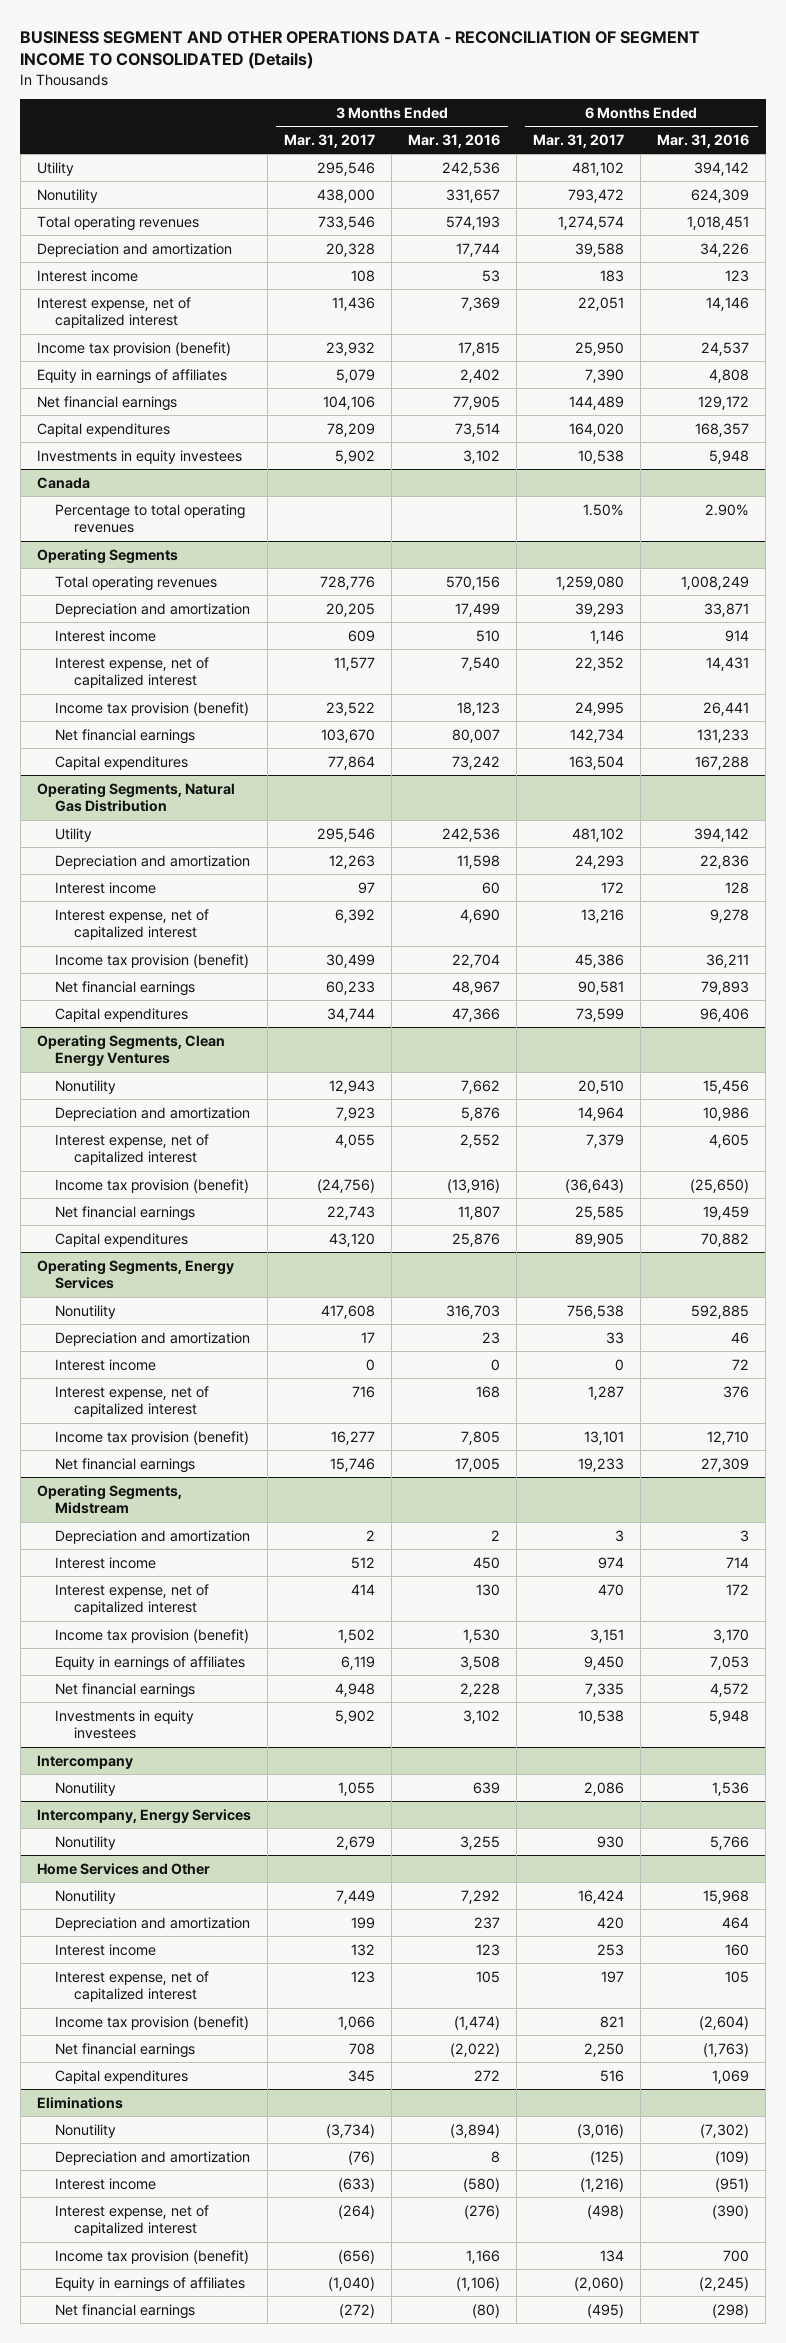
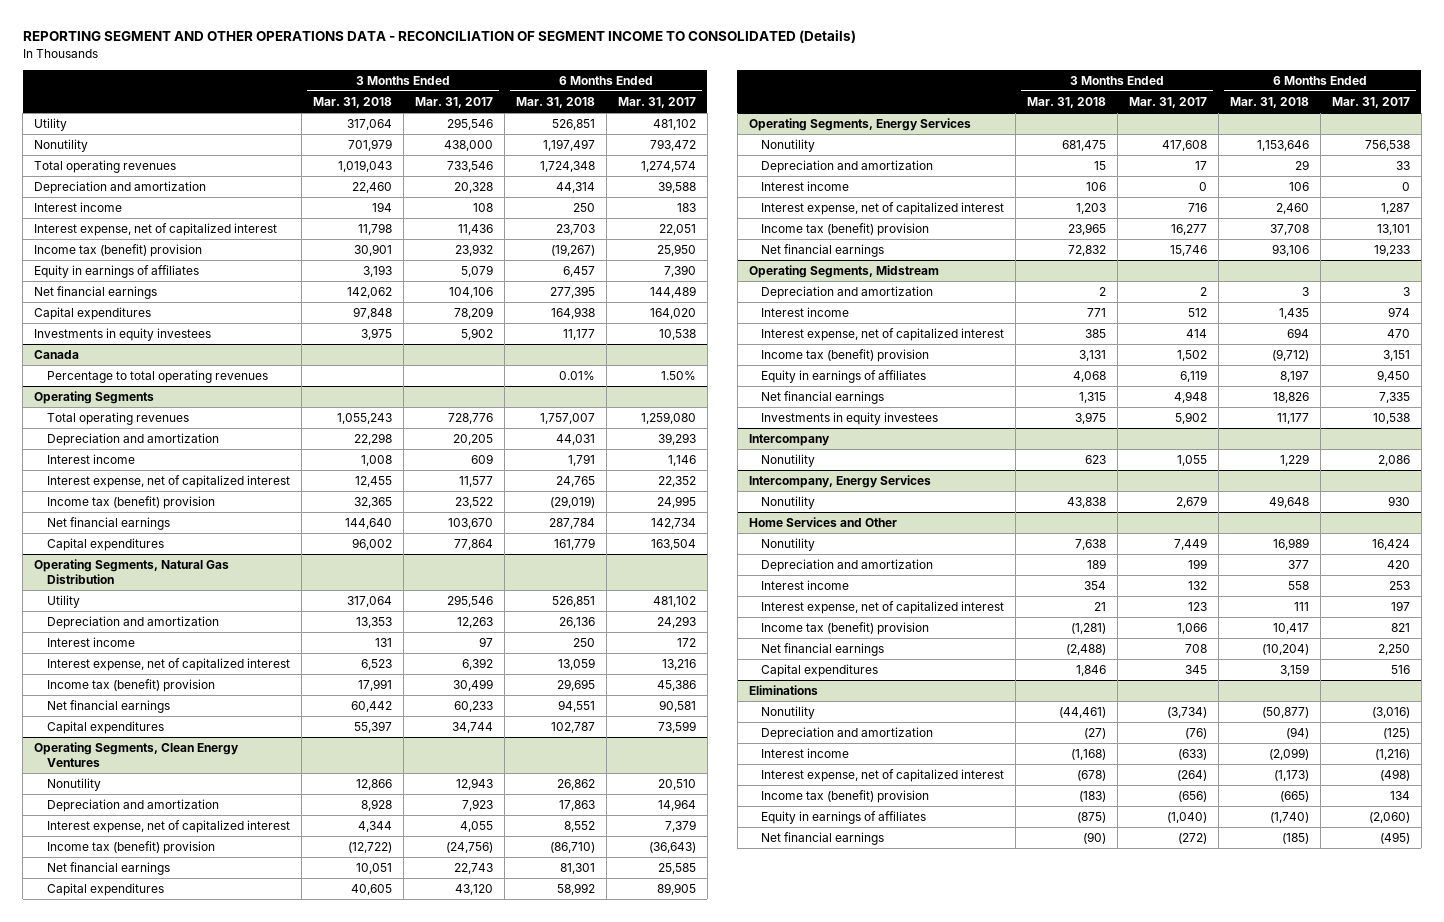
- BUSINESS SEGMENT AND OTHER OPERATIONS DATA - RECONCILIATION OF SEGMENT INCOME TO CONSOLIDATED (Details)
+ REPORTING SEGMENT AND OTHER OPERATIONS DATA - RECONCILIATION OF SEGMENT INCOME TO CONSOLIDATED (Details)
- | 3 Months Ended Mar. 31, 2017 | 3 Months Ended Mar. 31, 2016 | 6 Months Ended Mar. 31, 2017 | 6 Months Ended Mar. 31, 2016
+ | 3 Months Ended Mar. 31, 2018 | 3 Months Ended Mar. 31, 2017 | 6 Months Ended Mar. 31, 2018 | 6 Months Ended Mar. 31, 2017
- Income tax provision (benefit) | 23,932 | 17,815 | 25,950 | 24,537
+ Income tax (benefit) provision | 30,901 | 23,932 | (19,267) | 25,950
@ Operating Segments
- Income tax provision (benefit) | 23,522 | 18,123 | 24,995 | 26,441
+ Income tax (benefit) provision | 32,365 | 23,522 | (29,019) | 24,995
@ Operating Segments, Natural Gas Distribution
- Income tax provision (benefit) | 30,499 | 22,704 | 45,386 | 36,211
+ Income tax (benefit) provision | 17,991 | 30,499 | 29,695 | 45,386
@ Operating Segments, Clean Energy Ventures
- Income tax provision (benefit) | (24,756) | (13,916) | (36,643) | (25,650)
+ Income tax (benefit) provision | (12,722) | (24,756) | (86,710) | (36,643)
@ Operating Segments, Energy Services
- Income tax provision (benefit) | 16,277 | 7,805 | 13,101 | 12,710
+ Income tax (benefit) provision | 23,965 | 16,277 | 37,708 | 13,101
@ Operating Segments, Midstream
- Income tax provision (benefit) | 1,502 | 1,530 | 3,151 | 3,170
+ Income tax (benefit) provision | 3,131 | 1,502 | (9,712) | 3,151
@ Home Services and Other
- Income tax provision (benefit) | 1,066 | (1,474) | 821 | (2,604)
+ Income tax (benefit) provision | (1,281) | 1,066 | 10,417 | 821
@ Eliminations
- Income tax provision (benefit) | (656) | 1,166 | 134 | 700
+ Income tax (benefit) provision | (183) | (656) | (665) | 134

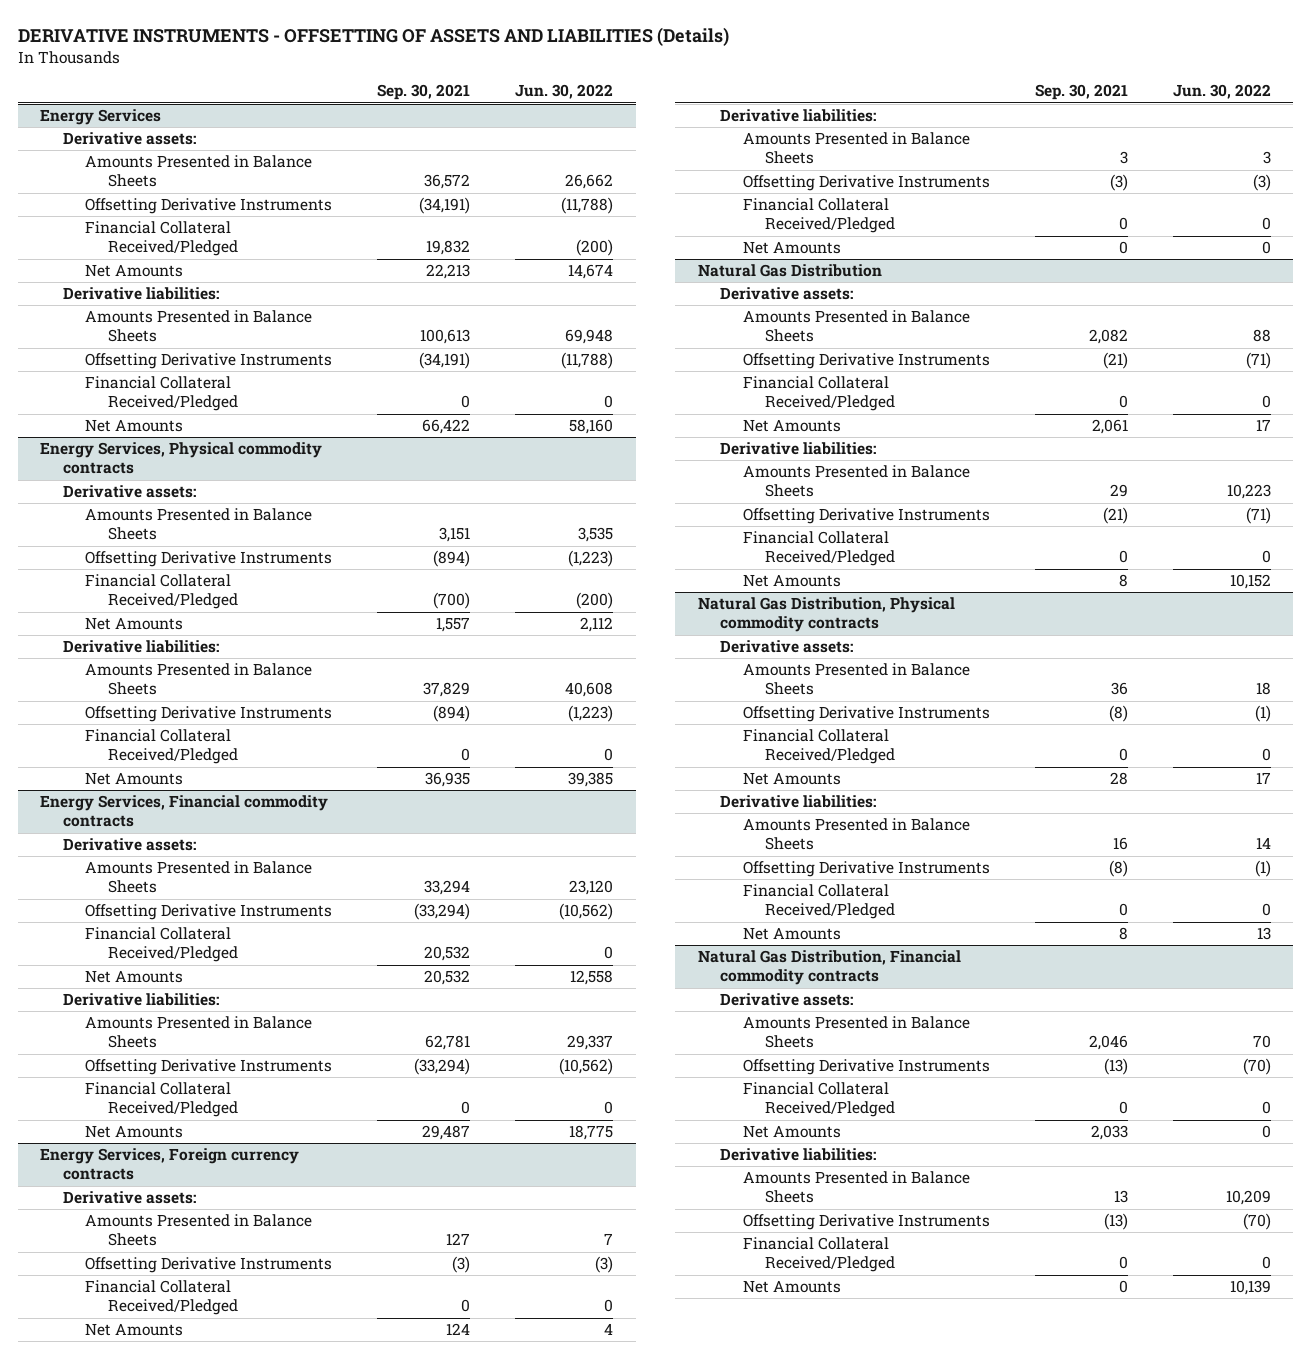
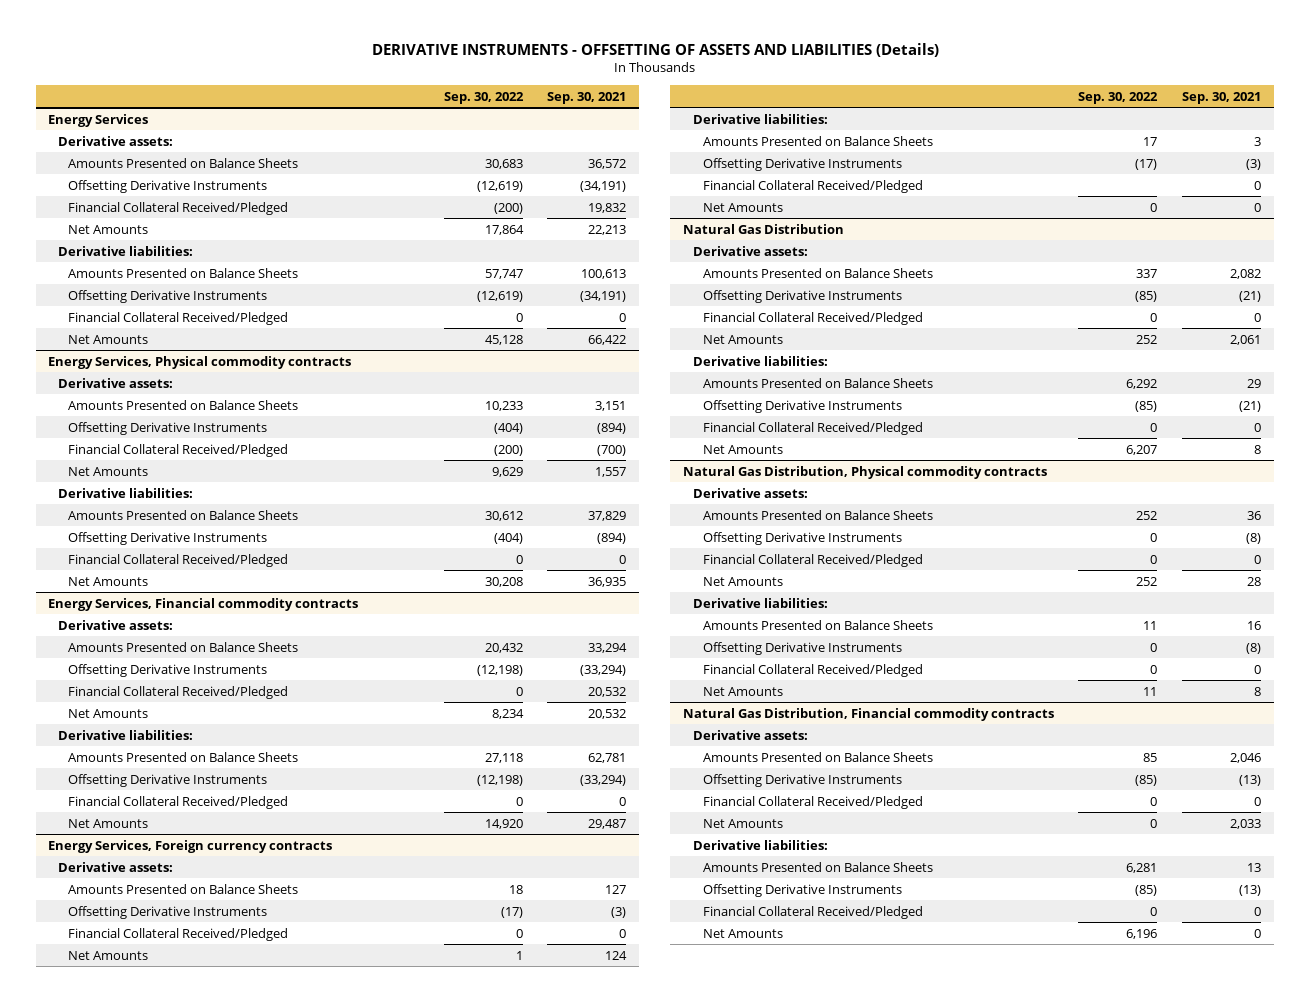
- | Sep. 30, 2021 | Jun. 30, 2022
+ | Sep. 30, 2022 | Sep. 30, 2021
@ Energy Services
- Amounts Presented in Balance Sheets | 36,572 | 26,662
+ Amounts Presented on Balance Sheets | 30,683 | 36,572
- Amounts Presented in Balance Sheets | 100,613 | 69,948
+ Amounts Presented on Balance Sheets | 57,747 | 100,613
@ Energy Services, Physical commodity contracts
- Amounts Presented in Balance Sheets | 3,151 | 3,535
+ Amounts Presented on Balance Sheets | 10,233 | 3,151
- Amounts Presented in Balance Sheets | 37,829 | 40,608
+ Amounts Presented on Balance Sheets | 30,612 | 37,829
@ Energy Services, Financial commodity contracts
- Amounts Presented in Balance Sheets | 33,294 | 23,120
+ Amounts Presented on Balance Sheets | 20,432 | 33,294
- Amounts Presented in Balance Sheets | 62,781 | 29,337
+ Amounts Presented on Balance Sheets | 27,118 | 62,781
@ Energy Services, Foreign currency contracts
- Amounts Presented in Balance Sheets | 127 | 7
+ Amounts Presented on Balance Sheets | 18 | 127
- Amounts Presented in Balance Sheets | 3 | 3
+ Amounts Presented on Balance Sheets | 17 | 3
@ Natural Gas Distribution
- Amounts Presented in Balance Sheets | 2,082 | 88
+ Amounts Presented on Balance Sheets | 337 | 2,082
- Amounts Presented in Balance Sheets | 29 | 10,223
+ Amounts Presented on Balance Sheets | 6,292 | 29
@ Natural Gas Distribution, Physical commodity contracts
- Amounts Presented in Balance Sheets | 36 | 18
+ Amounts Presented on Balance Sheets | 252 | 36
- Amounts Presented in Balance Sheets | 16 | 14
+ Amounts Presented on Balance Sheets | 11 | 16
@ Natural Gas Distribution, Financial commodity contracts
- Amounts Presented in Balance Sheets | 2,046 | 70
+ Amounts Presented on Balance Sheets | 85 | 2,046
- Amounts Presented in Balance Sheets | 13 | 10,209
+ Amounts Presented on Balance Sheets | 6,281 | 13

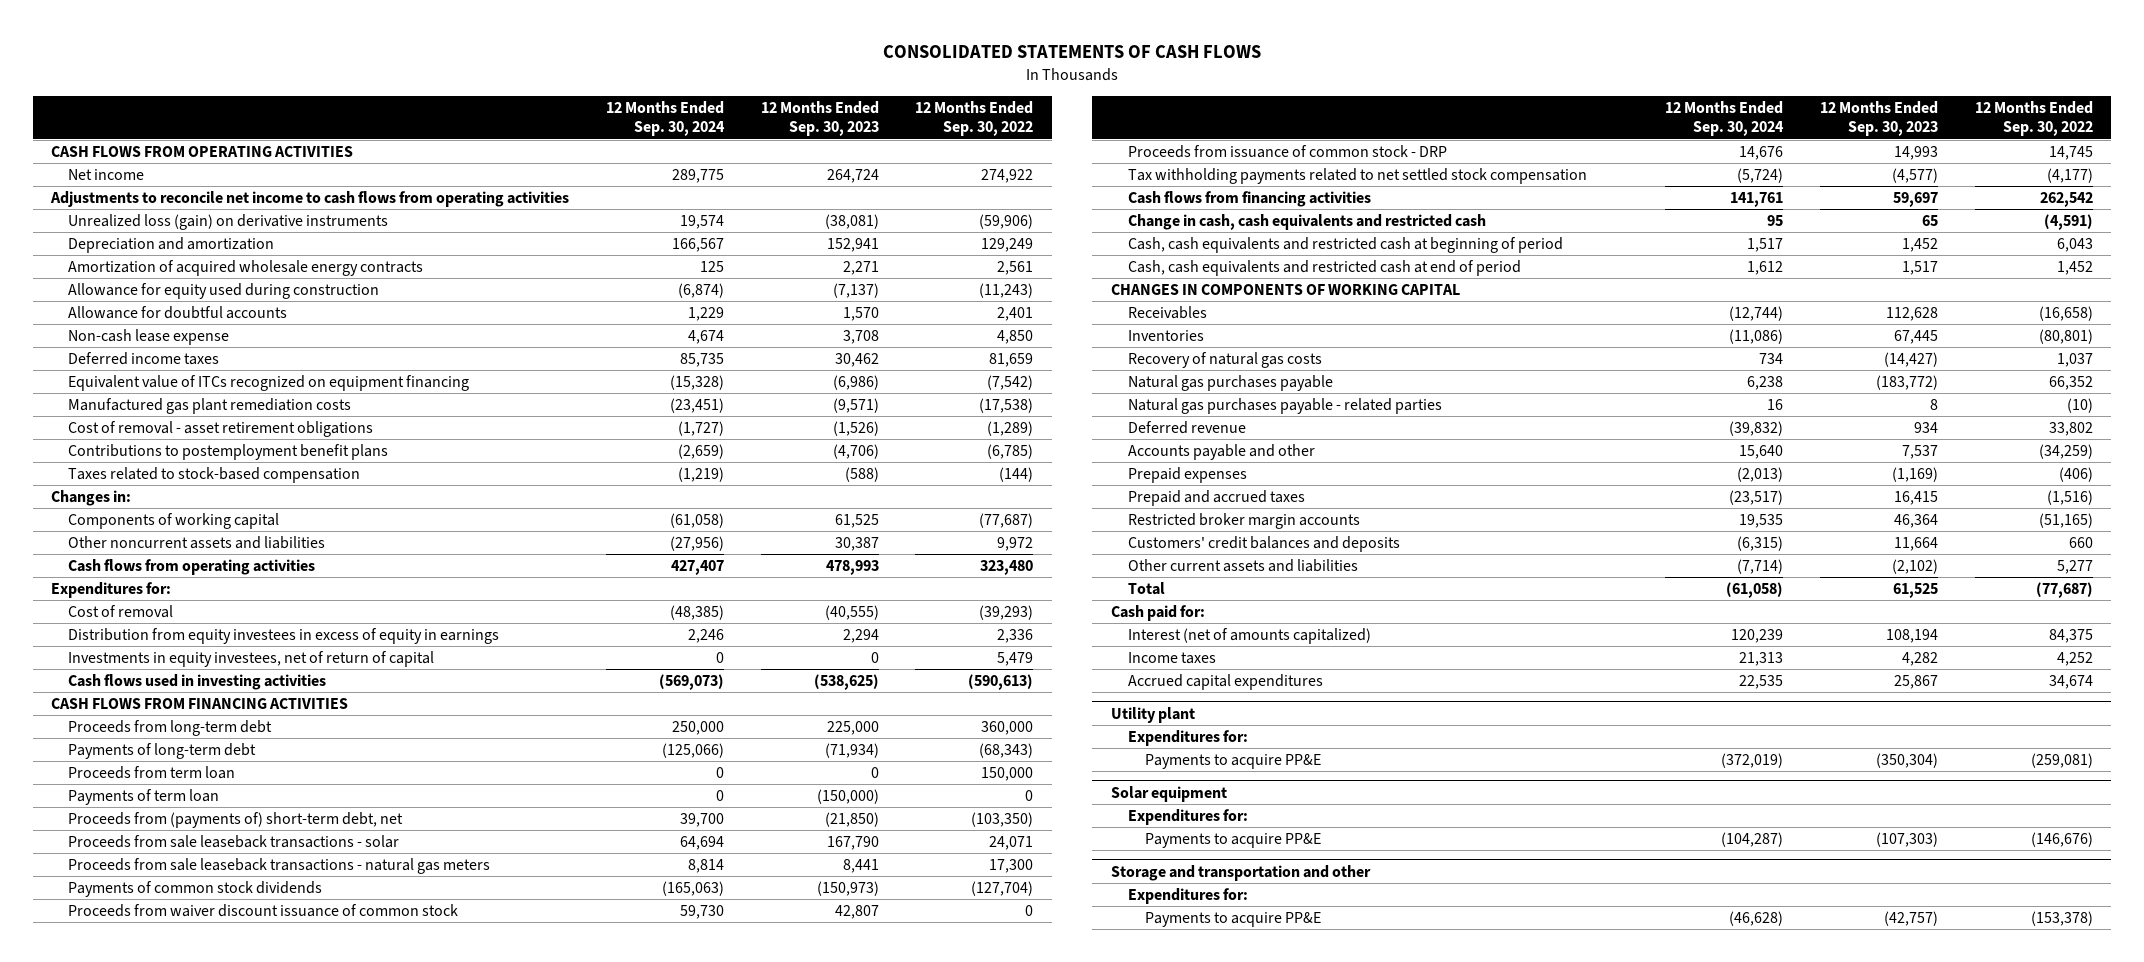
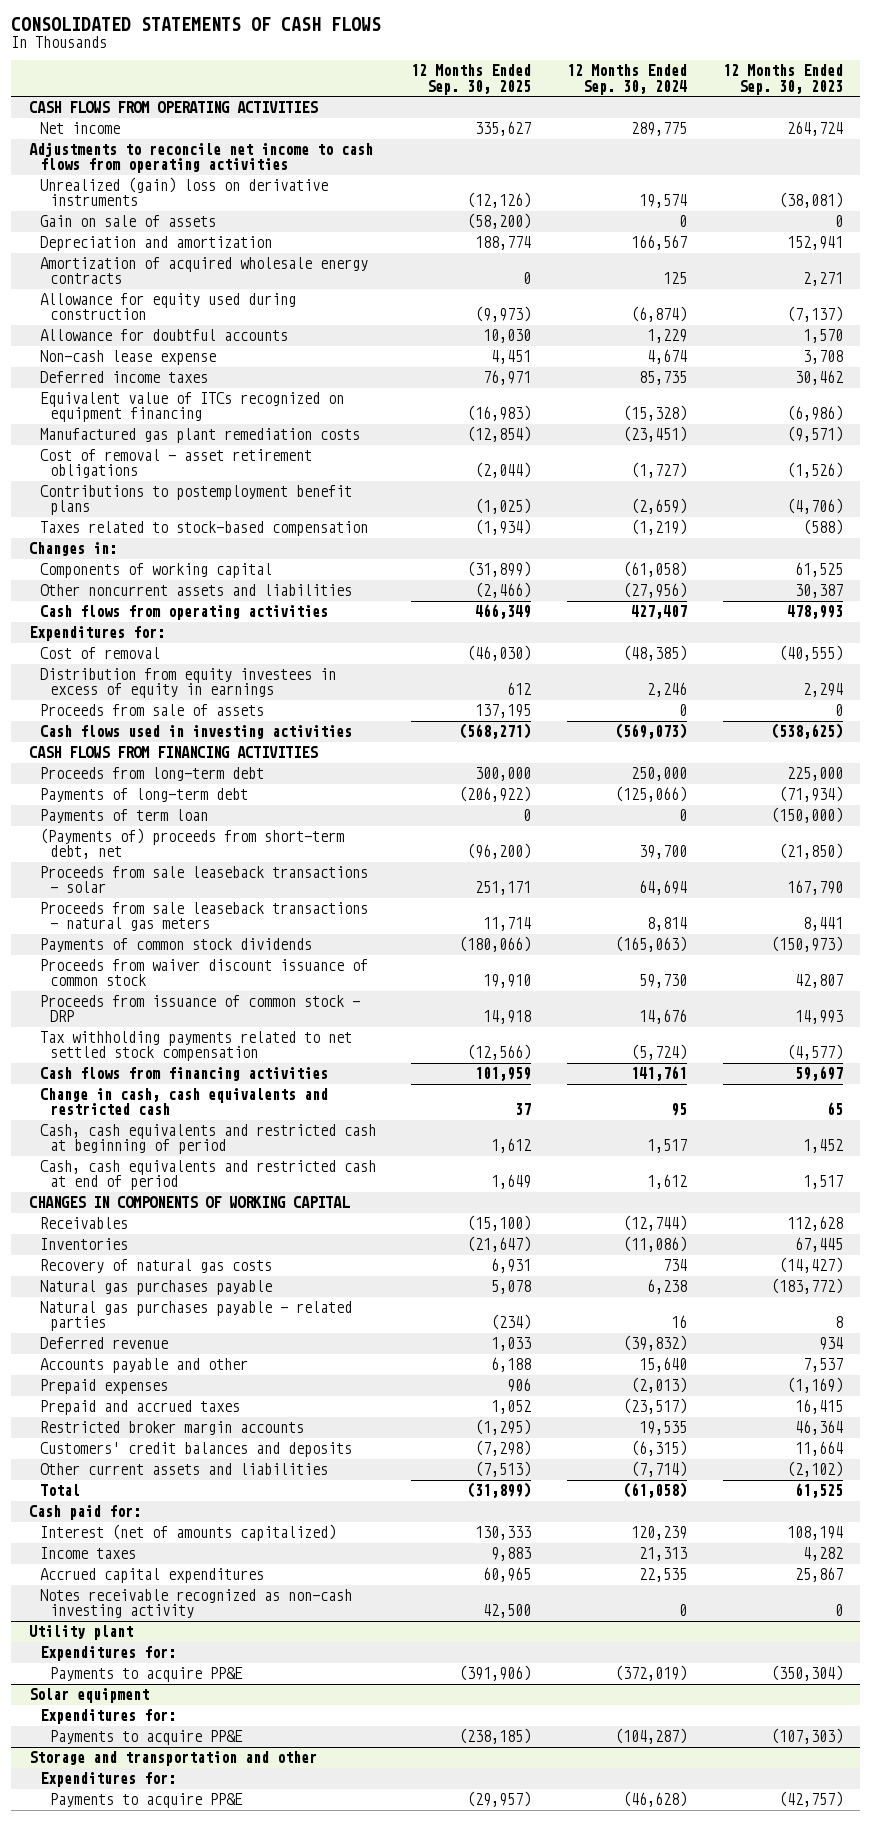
- | 12 Months Ended Sep. 30, 2024 | 12 Months Ended Sep. 30, 2023 | 12 Months Ended Sep. 30, 2022
+ | 12 Months Ended Sep. 30, 2025 | 12 Months Ended Sep. 30, 2024 | 12 Months Ended Sep. 30, 2023
- Unrealized loss (gain) on derivative instruments | 19,574 | (38,081) | (59,906)
+ Unrealized (gain) loss on derivative instruments | (12,126) | 19,574 | (38,081)
+ Gain on sale of assets | (58,200) | 0 | 0
- Investments in equity investees, net of return of capital | 0 | 0 | 5,479
+ Proceeds from sale of assets | 137,195 | 0 | 0
- Proceeds from term loan | 0 | 0 | 150,000
- Proceeds from (payments of) short-term debt, net | 39,700 | (21,850) | (103,350)
+ (Payments of) proceeds from short-term debt, net | (96,200) | 39,700 | (21,850)
+ Notes receivable recognized as non-cash investing activity | 42,500 | 0 | 0

